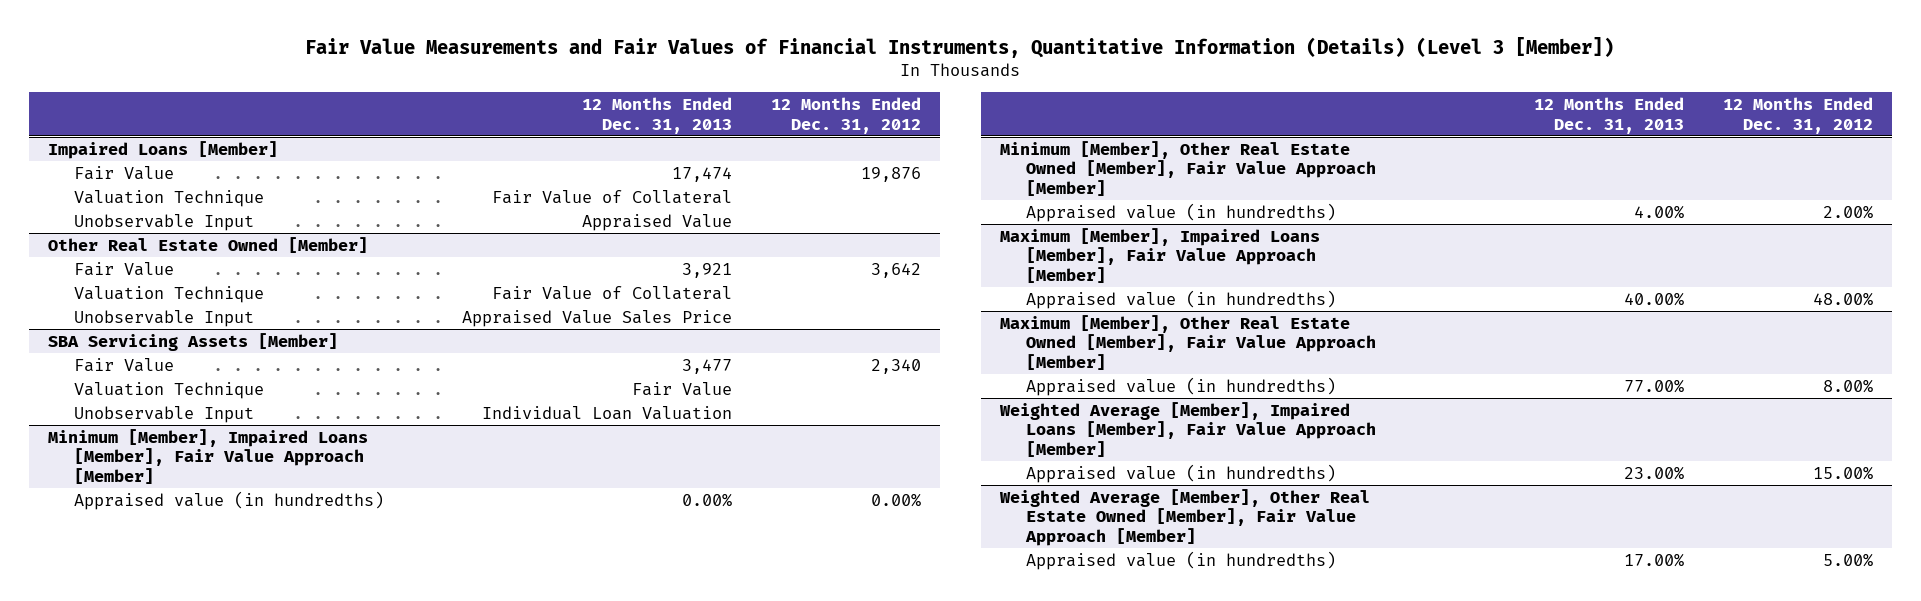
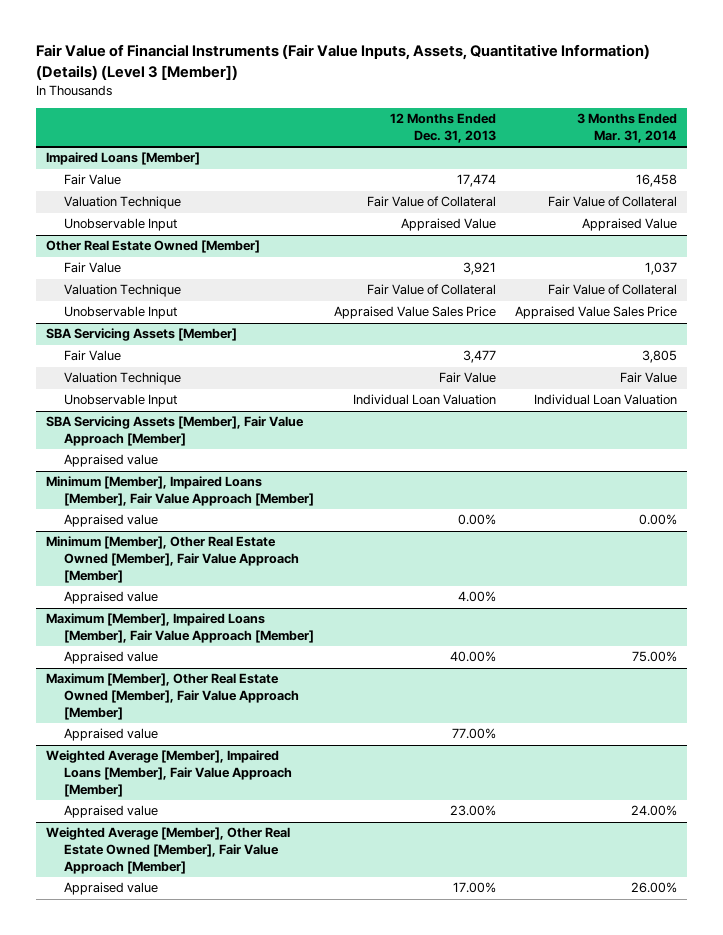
- Fair Value Measurements and Fair Values of Financial Instruments, Quantitative Information (Details) (Level 3 [Member])
+ Fair Value of Financial Instruments (Fair Value Inputs, Assets, Quantitative Information) (Details) (Level 3 [Member])
- | 12 Months Ended Dec. 31, 2013 | 12 Months Ended Dec. 31, 2012
+ | 12 Months Ended Dec. 31, 2013 | 3 Months Ended Mar. 31, 2014
+ SBA Servicing Assets [Member], Fair Value Approach [Member]
+ Appraised value
@ Minimum [Member], Impaired Loans [Member], Fair Value Approach [Member]
- Appraised value (in hundredths) | 0.00% | 0.00%
+ Appraised value | 0.00% | 0.00%
@ Minimum [Member], Other Real Estate Owned [Member], Fair Value Approach [Member]
- Appraised value (in hundredths) | 4.00% | 2.00%
+ Appraised value | 4.00% |
@ Maximum [Member], Impaired Loans [Member], Fair Value Approach [Member]
- Appraised value (in hundredths) | 40.00% | 48.00%
+ Appraised value | 40.00% | 75.00%
@ Maximum [Member], Other Real Estate Owned [Member], Fair Value Approach [Member]
- Appraised value (in hundredths) | 77.00% | 8.00%
+ Appraised value | 77.00% |
@ Weighted Average [Member], Impaired Loans [Member], Fair Value Approach [Member]
- Appraised value (in hundredths) | 23.00% | 15.00%
+ Appraised value | 23.00% | 24.00%
@ Weighted Average [Member], Other Real Estate Owned [Member], Fair Value Approach [Member]
- Appraised value (in hundredths) | 17.00% | 5.00%
+ Appraised value | 17.00% | 26.00%

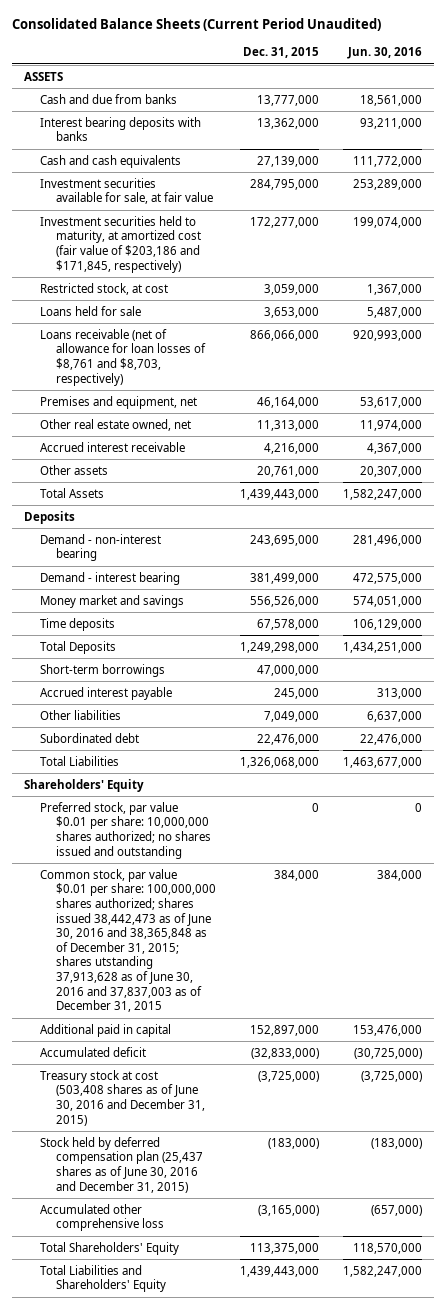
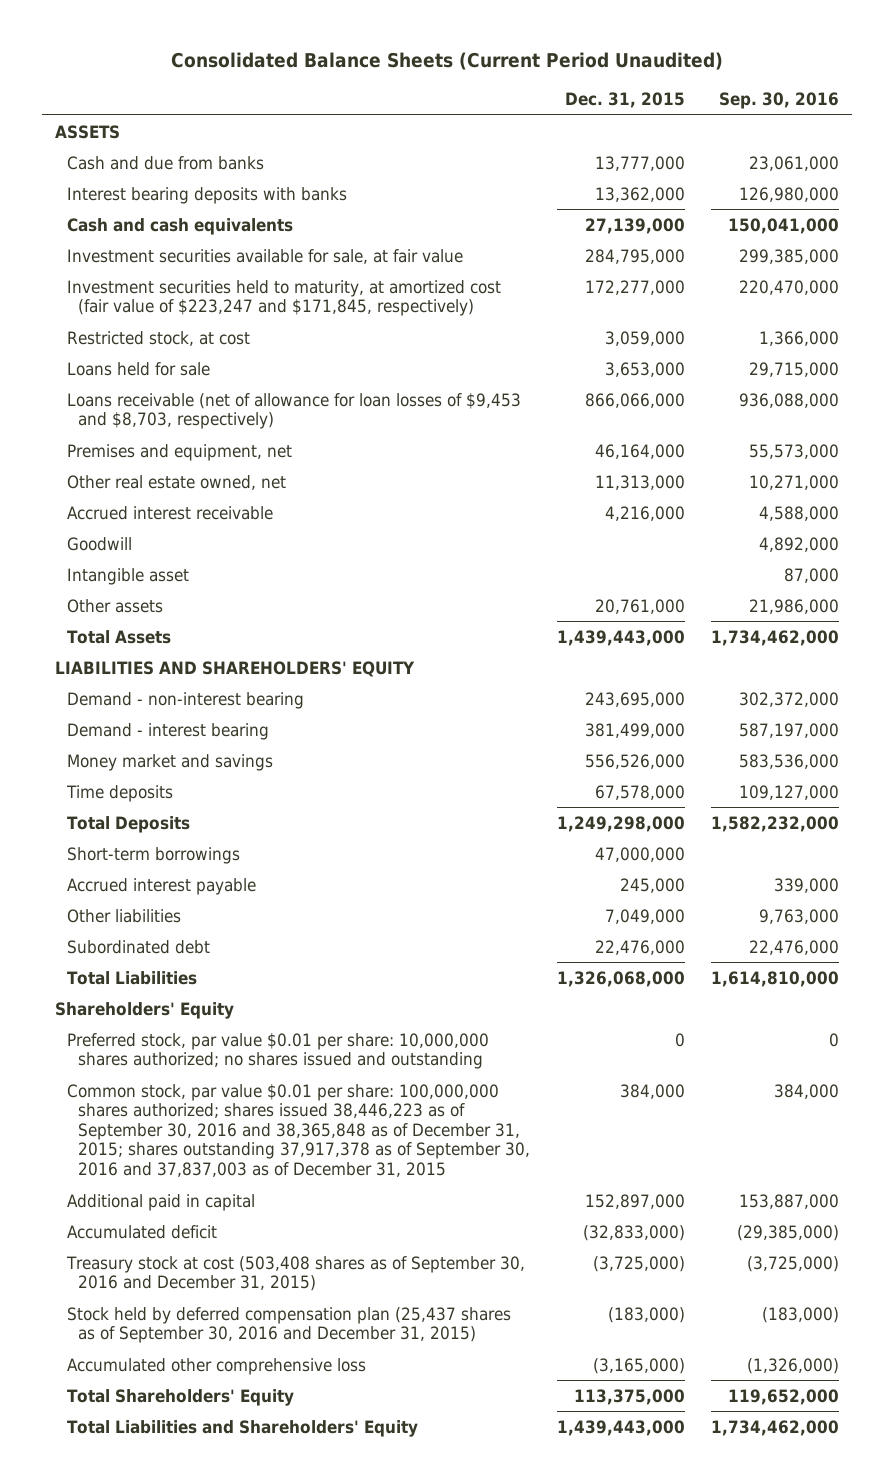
- | Dec. 31, 2015 | Jun. 30, 2016
+ | Dec. 31, 2015 | Sep. 30, 2016
- Investment securities held to maturity, at amortized cost (fair value of $203,186 and $171,845, respectively) | 172,277,000 | 199,074,000
+ Investment securities held to maturity, at amortized cost (fair value of $223,247 and $171,845, respectively) | 172,277,000 | 220,470,000
- Loans receivable (net of allowance for loan losses of $8,761 and $8,703, respectively) | 866,066,000 | 920,993,000
+ Loans receivable (net of allowance for loan losses of $9,453 and $8,703, respectively) | 866,066,000 | 936,088,000
+ Goodwill | | 4,892,000
+ Intangible asset | | 87,000
- Deposits
+ LIABILITIES AND SHAREHOLDERS' EQUITY
- Common stock, par value $0.01 per share: 100,000,000 shares authorized; shares issued 38,442,473 as of June 30, 2016 and 38,365,848 as of December 31, 2015; shares utstanding 37,913,628 as of June 30, 2016 and 37,837,003 as of December 31, 2015 | 384,000 | 384,000
+ Common stock, par value $0.01 per share: 100,000,000 shares authorized; shares issued 38,446,223 as of September 30, 2016 and 38,365,848 as of December 31, 2015; shares outstanding 37,917,378 as of September 30, 2016 and 37,837,003 as of December 31, 2015 | 384,000 | 384,000
- Treasury stock at cost (503,408 shares as of June 30, 2016 and December 31, 2015) | (3,725,000) | (3,725,000)
- Stock held by deferred compensation plan (25,437 shares as of June 30, 2016 and December 31, 2015) | (183,000) | (183,000)
+ Treasury stock at cost (503,408 shares as of September 30, 2016 and December 31, 2015) | (3,725,000) | (3,725,000)
+ Stock held by deferred compensation plan (25,437 shares as of September 30, 2016 and December 31, 2015) | (183,000) | (183,000)

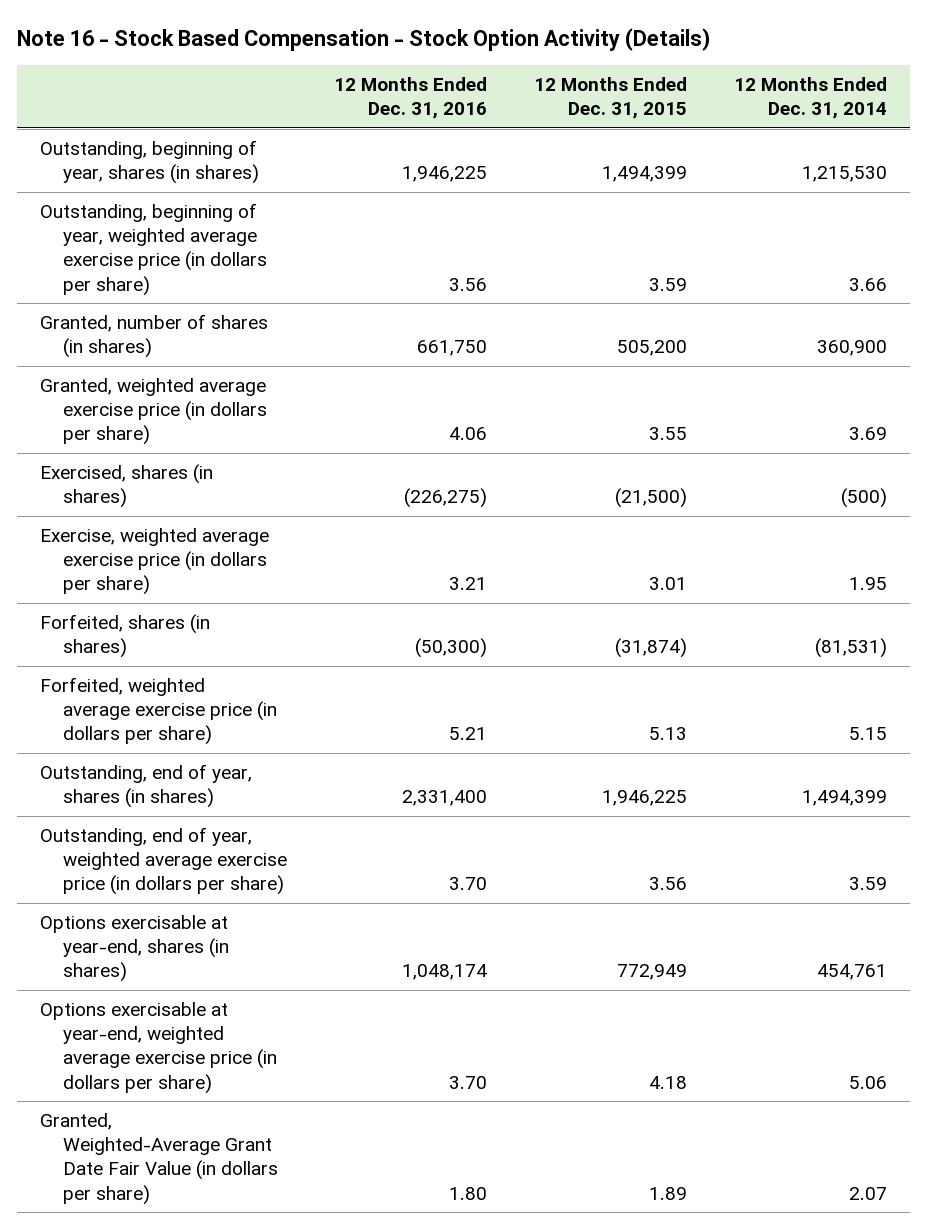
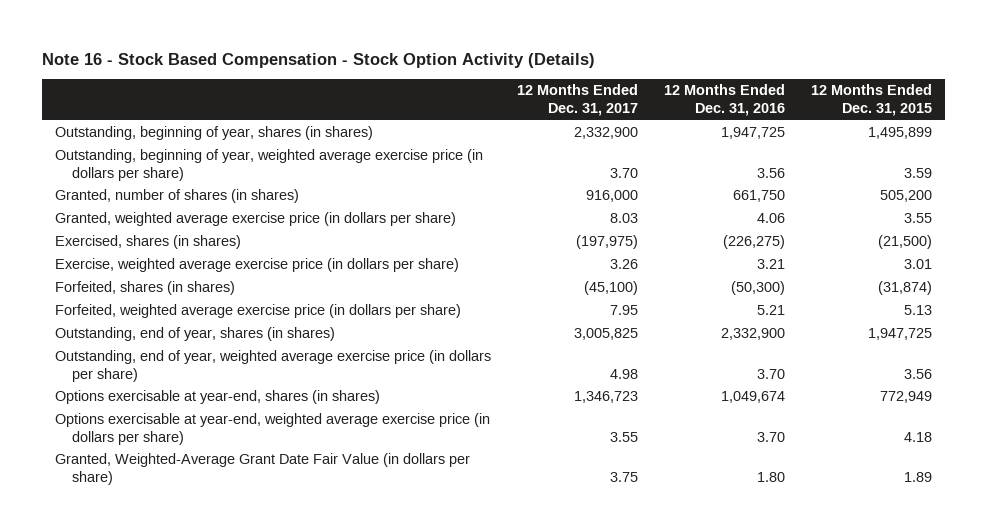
- | 12 Months Ended Dec. 31, 2016 | 12 Months Ended Dec. 31, 2015 | 12 Months Ended Dec. 31, 2014
+ | 12 Months Ended Dec. 31, 2017 | 12 Months Ended Dec. 31, 2016 | 12 Months Ended Dec. 31, 2015
- Outstanding, beginning of year, shares (in shares) | 1,946,225 | 1,494,399 | 1,215,530
+ Outstanding, beginning of year, shares (in shares) | 2,332,900 | 1,947,725 | 1,495,899
- Outstanding, end of year, shares (in shares) | 2,331,400 | 1,946,225 | 1,494,399
+ Outstanding, end of year, shares (in shares) | 3,005,825 | 2,332,900 | 1,947,725
- Options exercisable at year-end, shares (in shares) | 1,048,174 | 772,949 | 454,761
+ Options exercisable at year-end, shares (in shares) | 1,346,723 | 1,049,674 | 772,949

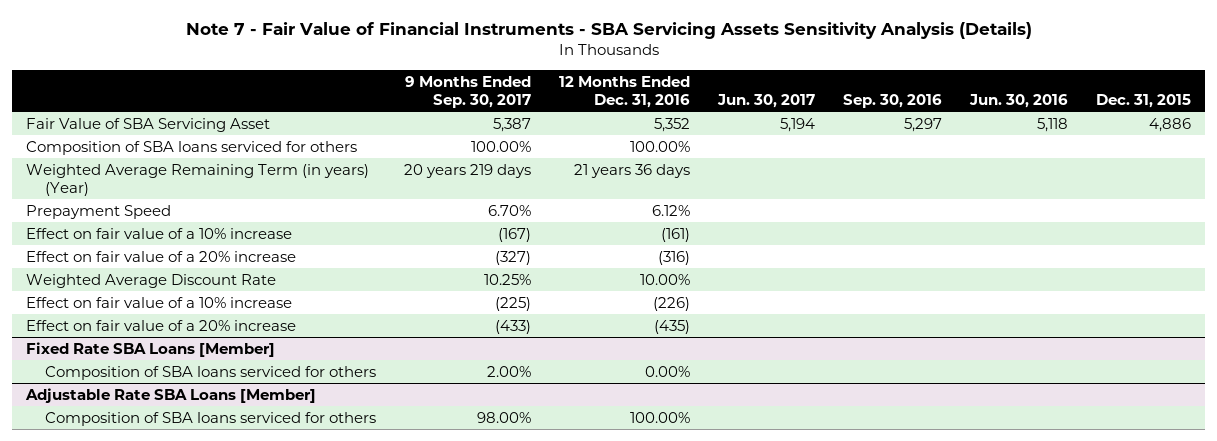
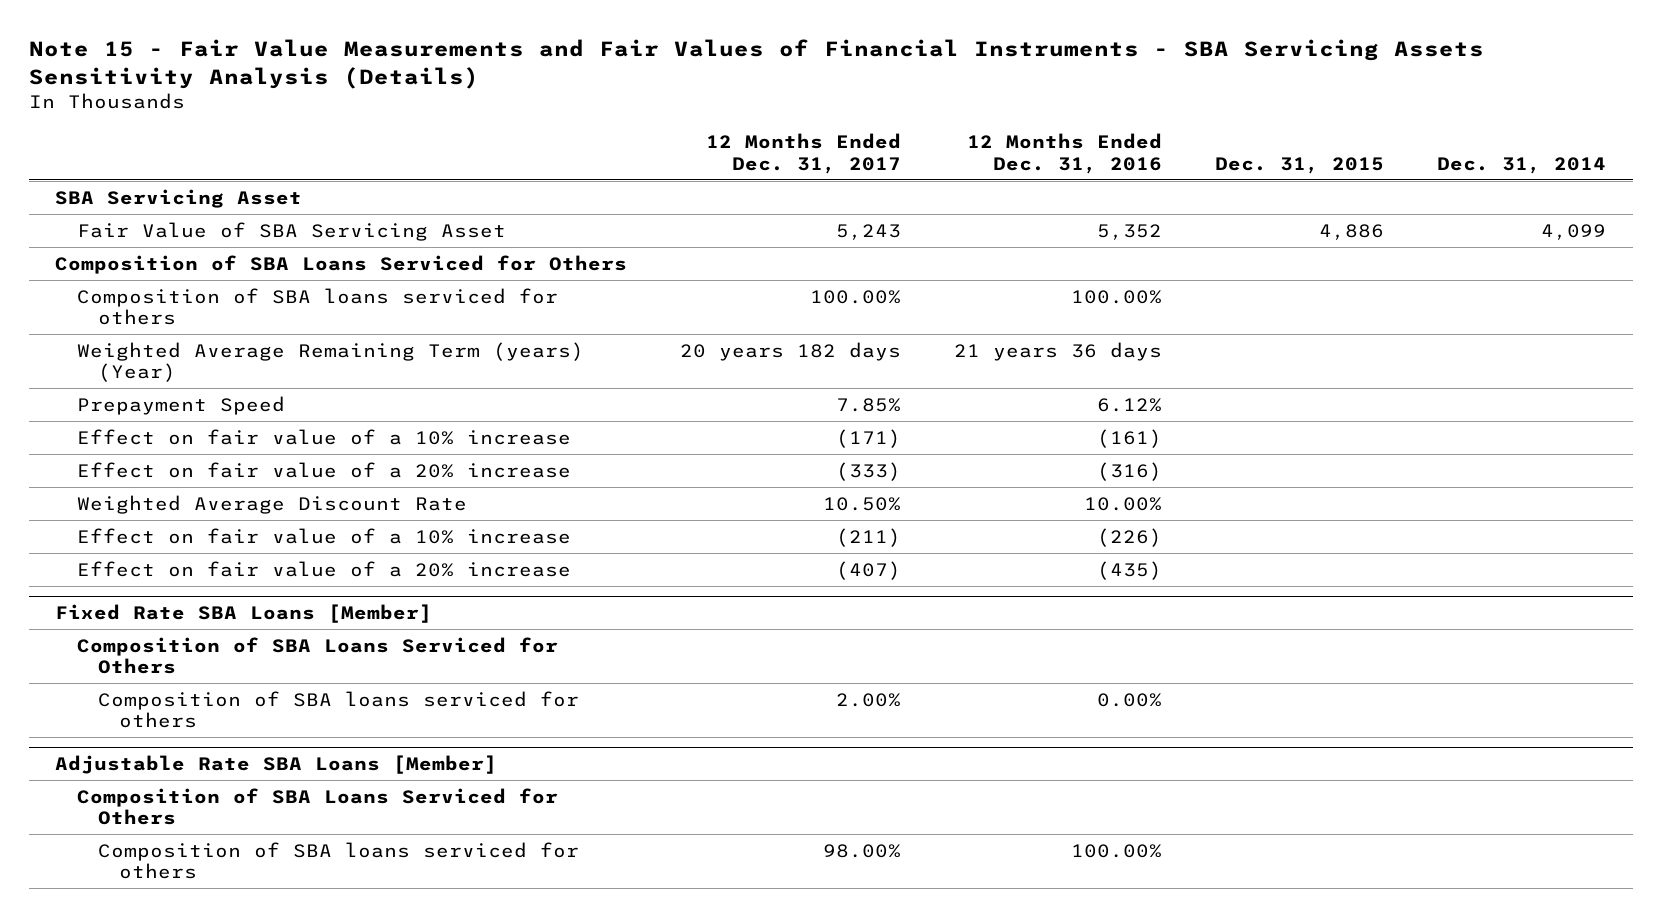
- Note 7 - Fair Value of Financial Instruments - SBA Servicing Assets Sensitivity Analysis (Details)
+ Note 15 - Fair Value Measurements and Fair Values of Financial Instruments - SBA Servicing Assets Sensitivity Analysis (Details)
- | 9 Months Ended Sep. 30, 2017 | 12 Months Ended Dec. 31, 2016 | Jun. 30, 2017 | Sep. 30, 2016 | Jun. 30, 2016 | Dec. 31, 2015
+ | 12 Months Ended Dec. 31, 2017 | 12 Months Ended Dec. 31, 2016 | Dec. 31, 2015 | Dec. 31, 2014
+ SBA Servicing Asset
+ Composition of SBA Loans Serviced for Others
- Weighted Average Remaining Term (in years) (Year) | 20 years 219 days | 21 years 36 days | | | |
+ Weighted Average Remaining Term (years) (Year) | 20 years 182 days | 21 years 36 days | |
@ Fixed Rate SBA Loans [Member]
+ Composition of SBA Loans Serviced for Others
@ Adjustable Rate SBA Loans [Member]
+ Composition of SBA Loans Serviced for Others

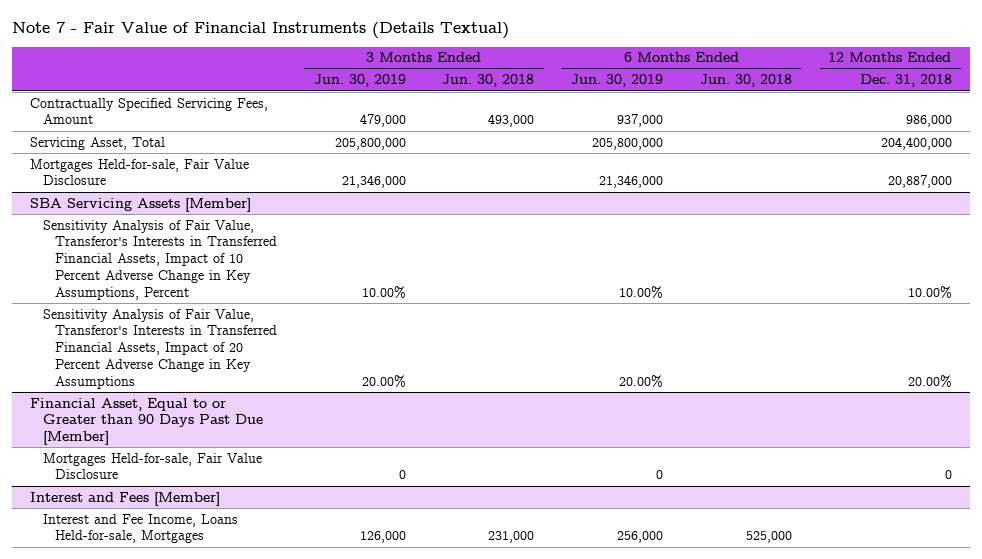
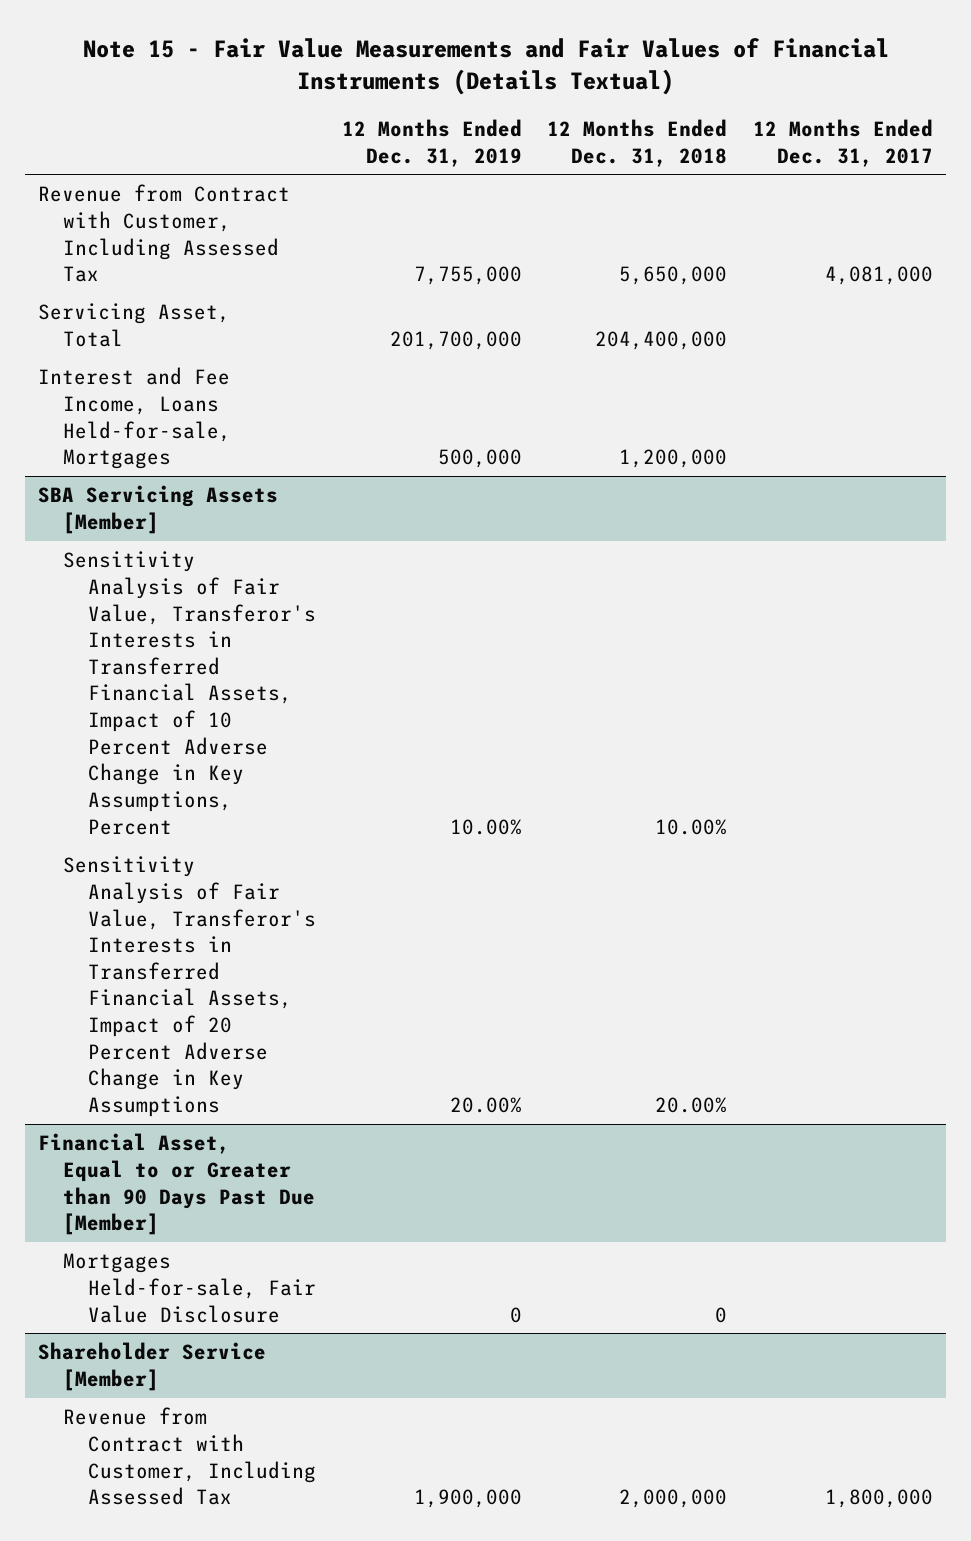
- Note 7 - Fair Value of Financial Instruments (Details Textual)
+ Note 15 - Fair Value Measurements and Fair Values of Financial Instruments (Details Textual)
- | 3 Months Ended Jun. 30, 2019 | 3 Months Ended Jun. 30, 2018 | 6 Months Ended Jun. 30, 2019 | 6 Months Ended Jun. 30, 2018 | 12 Months Ended Dec. 31, 2018
+ | 12 Months Ended Dec. 31, 2019 | 12 Months Ended Dec. 31, 2018 | 12 Months Ended Dec. 31, 2017
- Contractually Specified Servicing Fees, Amount | 479,000 | 493,000 | 937,000 | | 986,000
+ Revenue from Contract with Customer, Including Assessed Tax | 7,755,000 | 5,650,000 | 4,081,000
- Mortgages Held-for-sale, Fair Value Disclosure | 21,346,000 | | 21,346,000 | | 20,887,000
+ Interest and Fee Income, Loans Held-for-sale, Mortgages | 500,000 | 1,200,000 |
- Interest and Fees [Member]
- Interest and Fee Income, Loans Held-for-sale, Mortgages | 126,000 | 231,000 | 256,000 | 525,000 |
+ Shareholder Service [Member]
+ Revenue from Contract with Customer, Including Assessed Tax | 1,900,000 | 2,000,000 | 1,800,000

